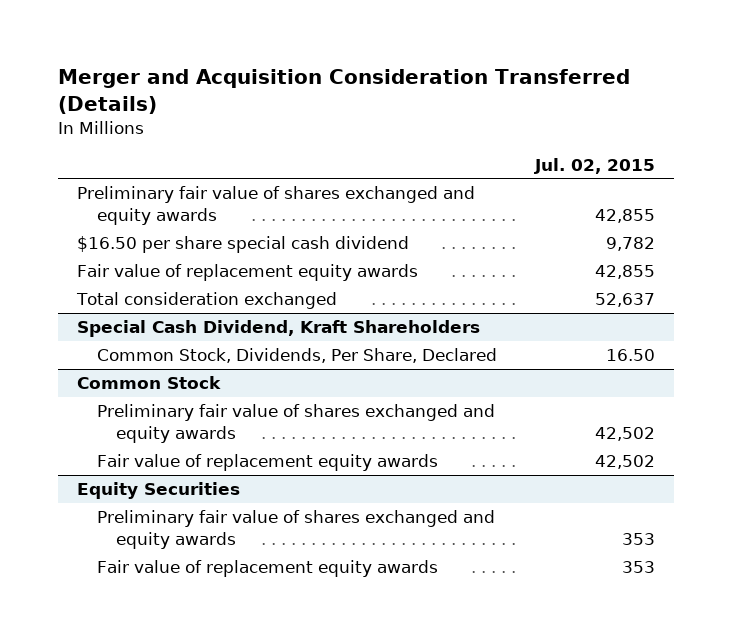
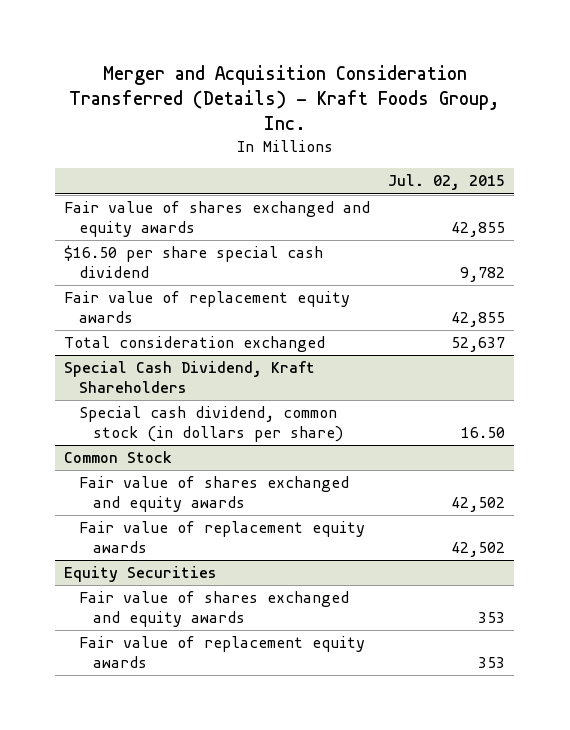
- Merger and Acquisition Consideration Transferred (Details)
+ Merger and Acquisition Consideration Transferred (Details) - Kraft Foods Group, Inc.
- Preliminary fair value of shares exchanged and equity awards | 42,855
+ Fair value of shares exchanged and equity awards | 42,855
@ Special Cash Dividend, Kraft Shareholders
- Common Stock, Dividends, Per Share, Declared | 16.50
+ Special cash dividend, common stock (in dollars per share) | 16.50
@ Common Stock
- Preliminary fair value of shares exchanged and equity awards | 42,502
+ Fair value of shares exchanged and equity awards | 42,502
@ Equity Securities
- Preliminary fair value of shares exchanged and equity awards | 353
+ Fair value of shares exchanged and equity awards | 353

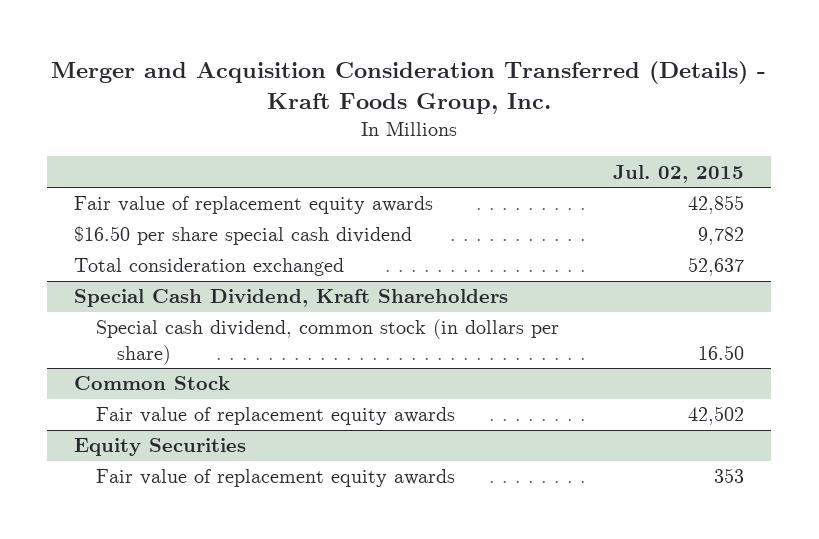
- Fair value of shares exchanged and equity awards | 42,855
moved down: $16.50 per share special cash dividend | 9,782
@ Common Stock
- Fair value of shares exchanged and equity awards | 42,502
@ Equity Securities
- Fair value of shares exchanged and equity awards | 353

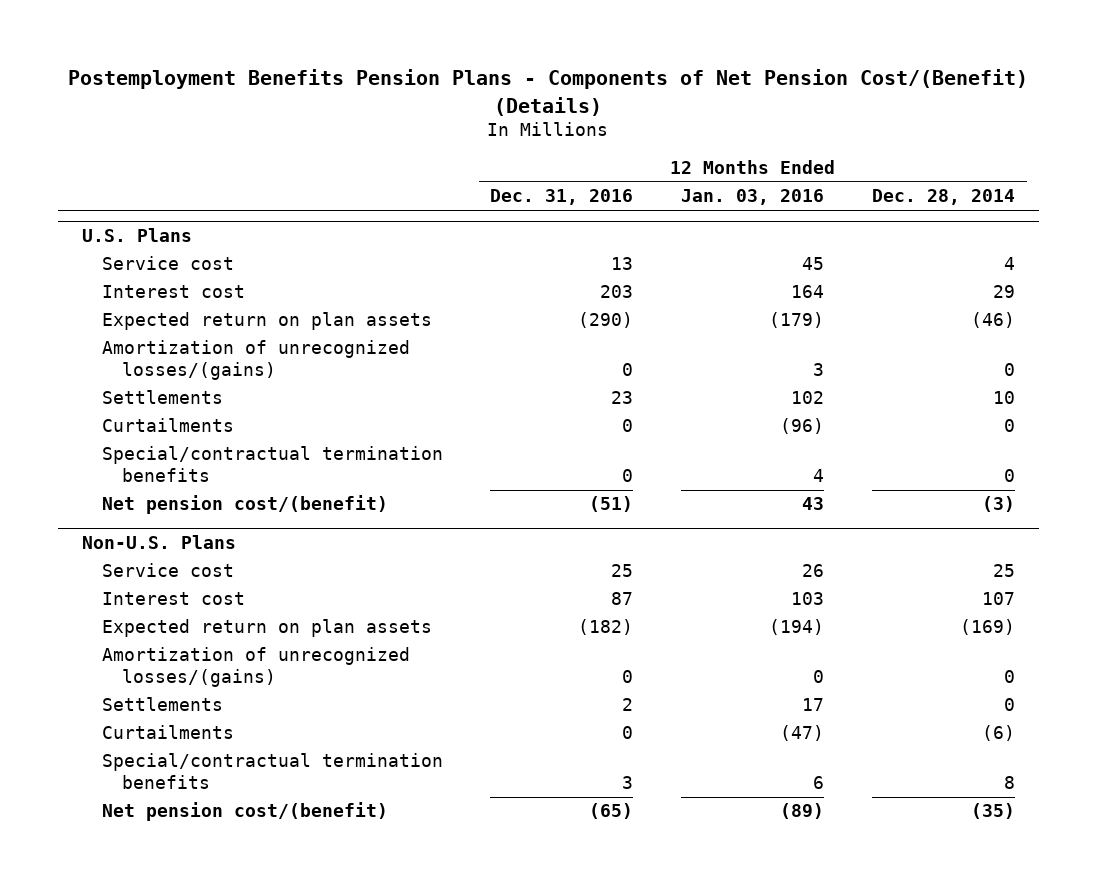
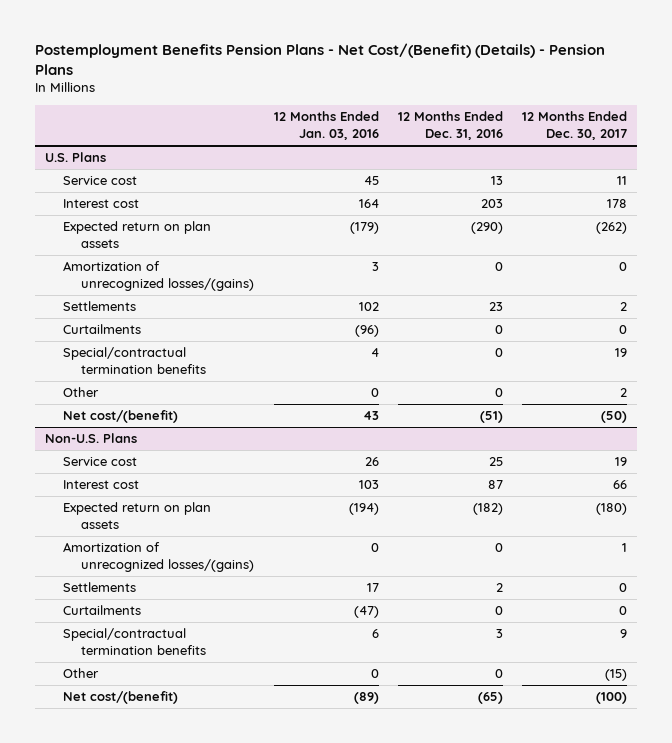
- Postemployment Benefits Pension Plans - Components of Net Pension Cost/(Benefit) (Details)
+ Postemployment Benefits Pension Plans - Net Cost/(Benefit) (Details) - Pension Plans
- | 12 Months Ended Dec. 31, 2016 | 12 Months Ended Jan. 03, 2016 | 12 Months Ended Dec. 28, 2014
+ | 12 Months Ended Jan. 03, 2016 | 12 Months Ended Dec. 31, 2016 | 12 Months Ended Dec. 30, 2017
@ U.S. Plans
- Net pension cost/(benefit) | (51) | 43 | (3)
+ Other | 0 | 0 | 2
+ Net cost/(benefit) | 43 | (51) | (50)
@ Non-U.S. Plans
- Net pension cost/(benefit) | (65) | (89) | (35)
+ Other | 0 | 0 | (15)
+ Net cost/(benefit) | (89) | (65) | (100)

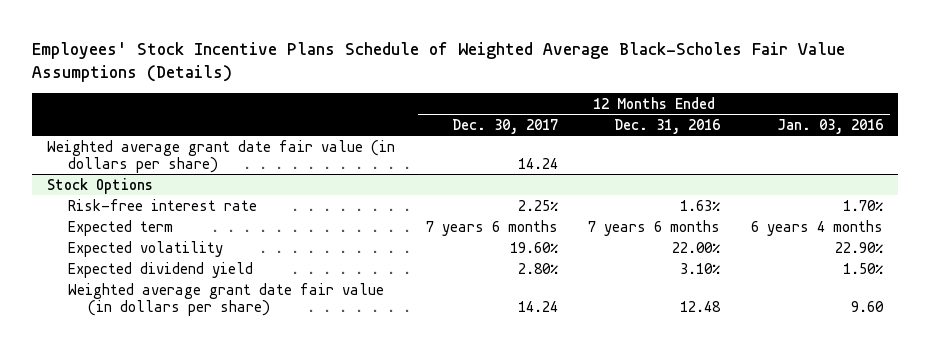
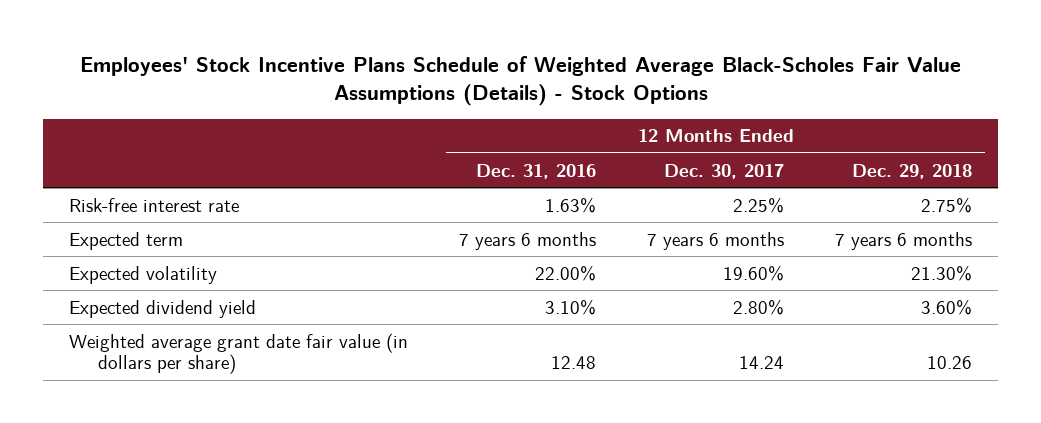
- Employees' Stock Incentive Plans Schedule of Weighted Average Black-Scholes Fair Value Assumptions (Details)
+ Employees' Stock Incentive Plans Schedule of Weighted Average Black-Scholes Fair Value Assumptions (Details) - Stock Options
- | 12 Months Ended Dec. 30, 2017 | 12 Months Ended Dec. 31, 2016 | 12 Months Ended Jan. 03, 2016
+ | 12 Months Ended Dec. 31, 2016 | 12 Months Ended Dec. 30, 2017 | 12 Months Ended Dec. 29, 2018
- Weighted average grant date fair value (in dollars per share) | 14.24 | |
- Stock Options

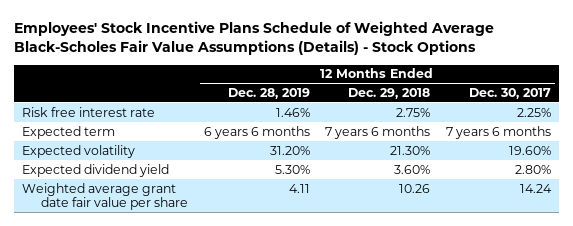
- | 12 Months Ended Dec. 31, 2016 | 12 Months Ended Dec. 30, 2017 | 12 Months Ended Dec. 29, 2018
+ | 12 Months Ended Dec. 28, 2019 | 12 Months Ended Dec. 29, 2018 | 12 Months Ended Dec. 30, 2017
- Risk-free interest rate | 1.63% | 2.25% | 2.75%
+ Risk free interest rate | 1.46% | 2.75% | 2.25%
- Weighted average grant date fair value (in dollars per share) | 12.48 | 14.24 | 10.26
+ Weighted average grant date fair value per share | 4.11 | 10.26 | 14.24

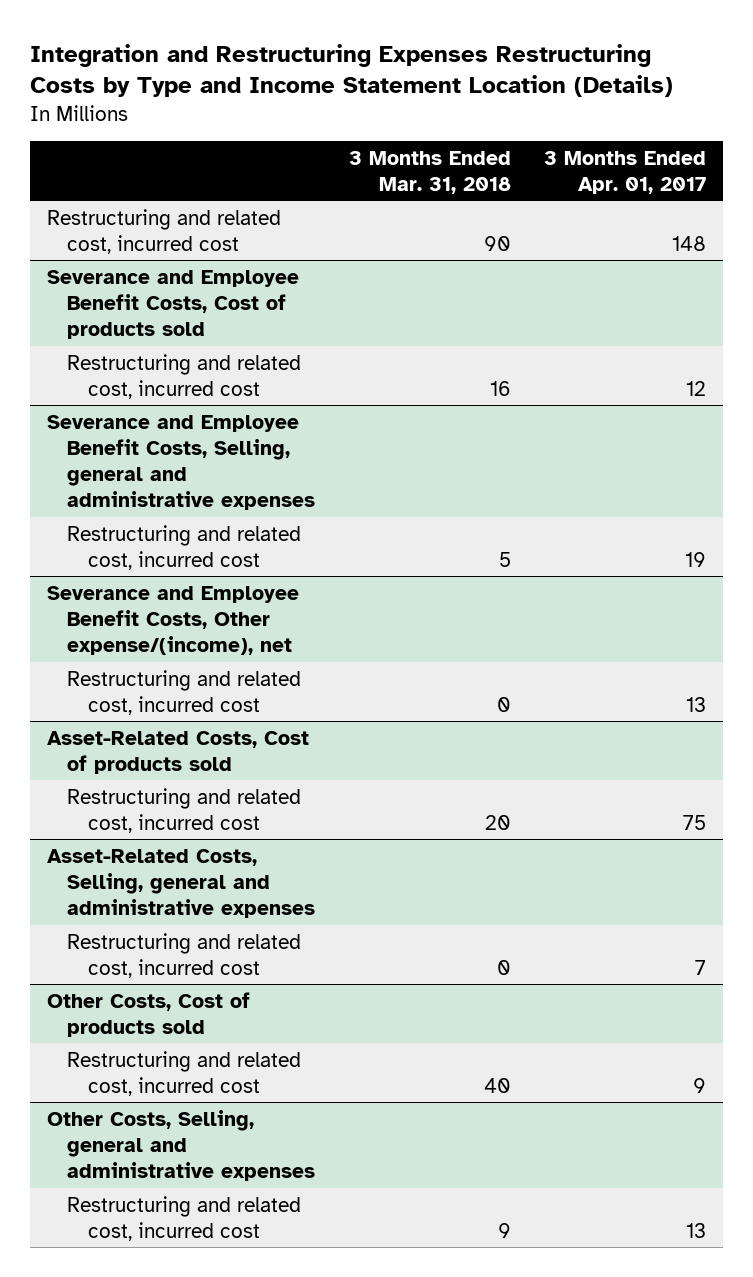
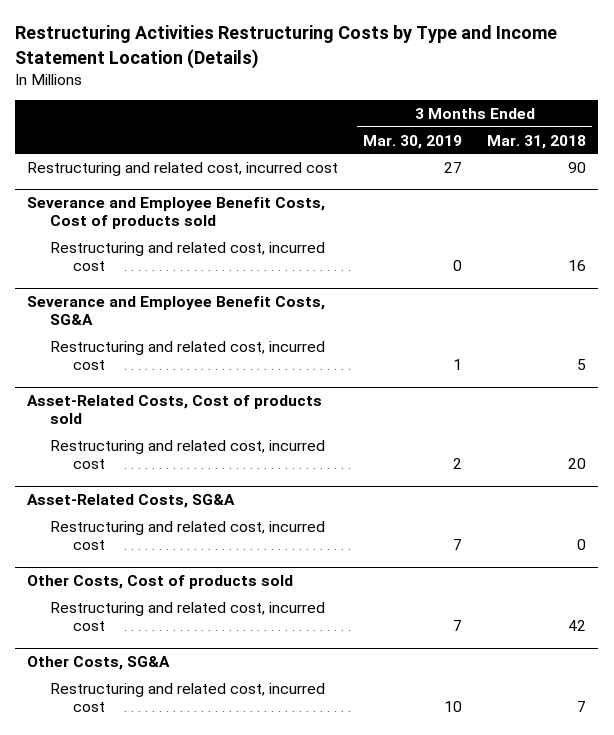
- Integration and Restructuring Expenses Restructuring Costs by Type and Income Statement Location (Details)
+ Restructuring Activities Restructuring Costs by Type and Income Statement Location (Details)
- | 3 Months Ended Mar. 31, 2018 | 3 Months Ended Apr. 01, 2017
+ | 3 Months Ended Mar. 30, 2019 | 3 Months Ended Mar. 31, 2018
- Severance and Employee Benefit Costs, Selling, general and administrative expenses
+ Severance and Employee Benefit Costs, SG&A
- Severance and Employee Benefit Costs, Other expense/(income), net
- Restructuring and related cost, incurred cost | 0 | 13
- Asset-Related Costs, Selling, general and administrative expenses
+ Asset-Related Costs, SG&A
@ Other Costs, Cost of products sold
- Restructuring and related cost, incurred cost | 40 | 9
- Other Costs, Selling, general and administrative expenses
- Restructuring and related cost, incurred cost | 9 | 13
@ Other Costs, Cost of products sold
+ Restructuring and related cost, incurred cost | 7 | 42
+ Other Costs, SG&A
+ Restructuring and related cost, incurred cost | 10 | 7

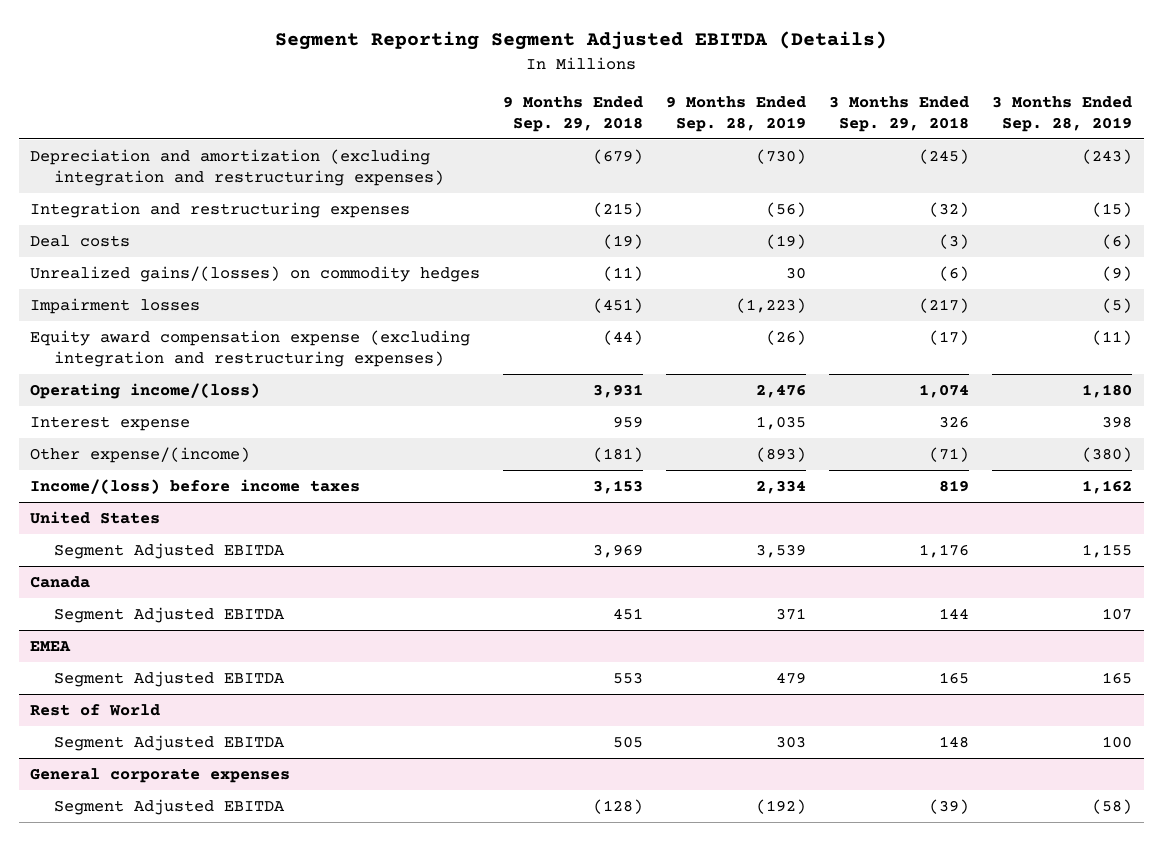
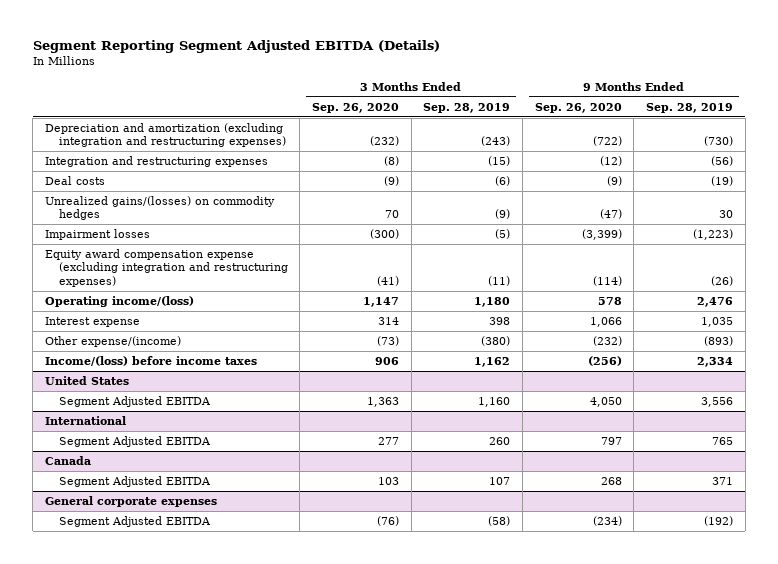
- | 9 Months Ended Sep. 29, 2018 | 9 Months Ended Sep. 28, 2019 | 3 Months Ended Sep. 29, 2018 | 3 Months Ended Sep. 28, 2019
+ | 3 Months Ended Sep. 26, 2020 | 3 Months Ended Sep. 28, 2019 | 9 Months Ended Sep. 26, 2020 | 9 Months Ended Sep. 28, 2019
@ United States
- Segment Adjusted EBITDA | 3,969 | 3,539 | 1,176 | 1,155
+ Segment Adjusted EBITDA | 1,363 | 1,160 | 4,050 | 3,556
+ International
+ Segment Adjusted EBITDA | 277 | 260 | 797 | 765
- EMEA
- Segment Adjusted EBITDA | 553 | 479 | 165 | 165
- Rest of World
- Segment Adjusted EBITDA | 505 | 303 | 148 | 100

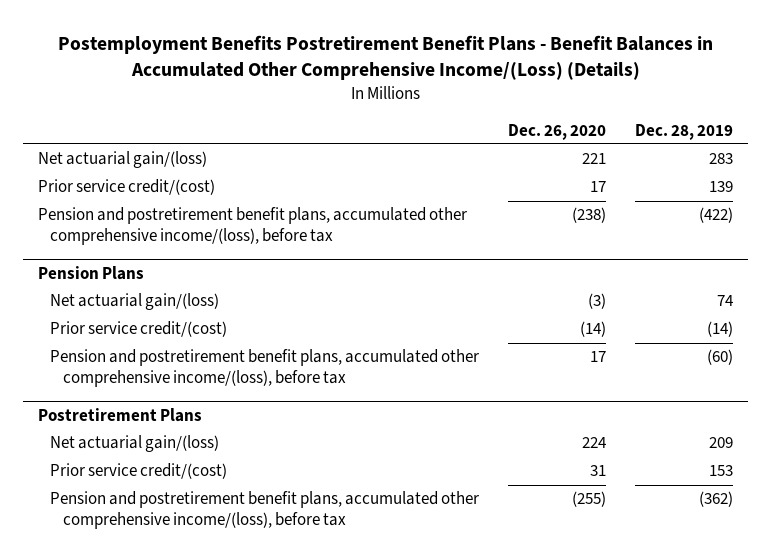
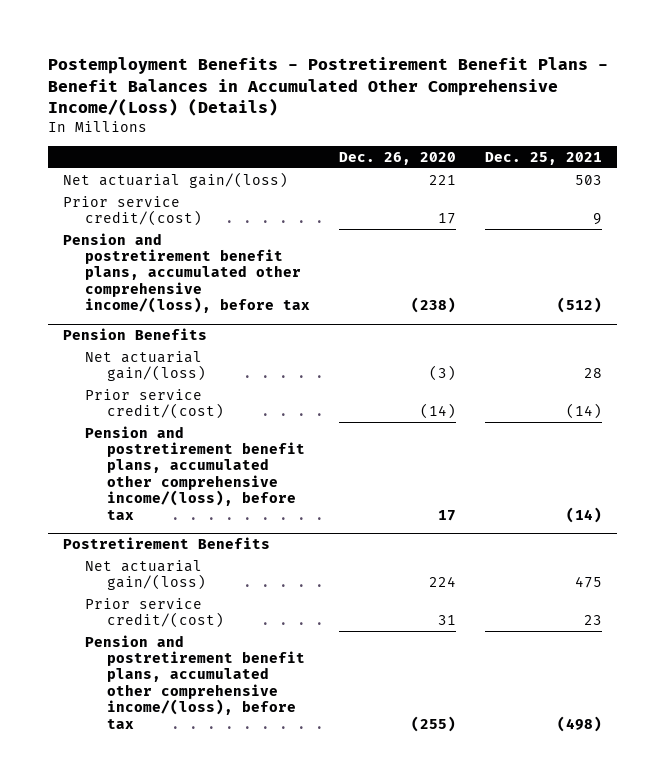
- Postemployment Benefits Postretirement Benefit Plans - Benefit Balances in Accumulated Other Comprehensive Income/(Loss) (Details)
+ Postemployment Benefits - Postretirement Benefit Plans - Benefit Balances in Accumulated Other Comprehensive Income/(Loss) (Details)
- | Dec. 26, 2020 | Dec. 28, 2019
+ | Dec. 26, 2020 | Dec. 25, 2021
- Pension Plans
+ Pension Benefits
- Postretirement Plans
+ Postretirement Benefits

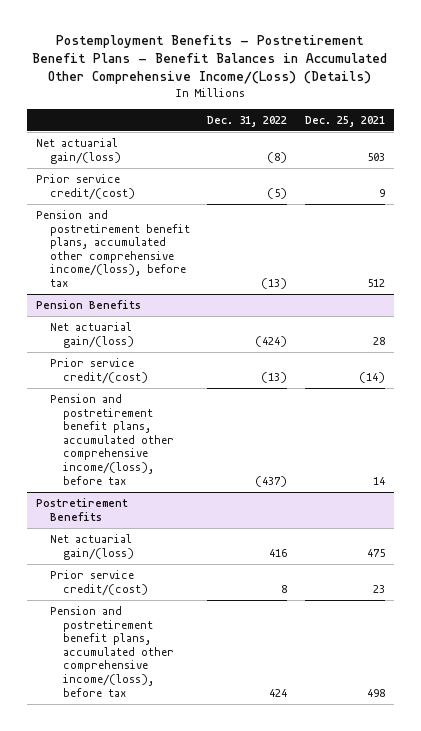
- | Dec. 26, 2020 | Dec. 25, 2021
+ | Dec. 31, 2022 | Dec. 25, 2021
- Pension and postretirement benefit plans, accumulated other comprehensive income/(loss), before tax | (238) | (512)
+ Pension and postretirement benefit plans, accumulated other comprehensive income/(loss), before tax | (13) | 512
@ Pension Benefits
- Pension and postretirement benefit plans, accumulated other comprehensive income/(loss), before tax | 17 | (14)
+ Pension and postretirement benefit plans, accumulated other comprehensive income/(loss), before tax | (437) | 14
@ Postretirement Benefits
- Pension and postretirement benefit plans, accumulated other comprehensive income/(loss), before tax | (255) | (498)
+ Pension and postretirement benefit plans, accumulated other comprehensive income/(loss), before tax | 424 | 498

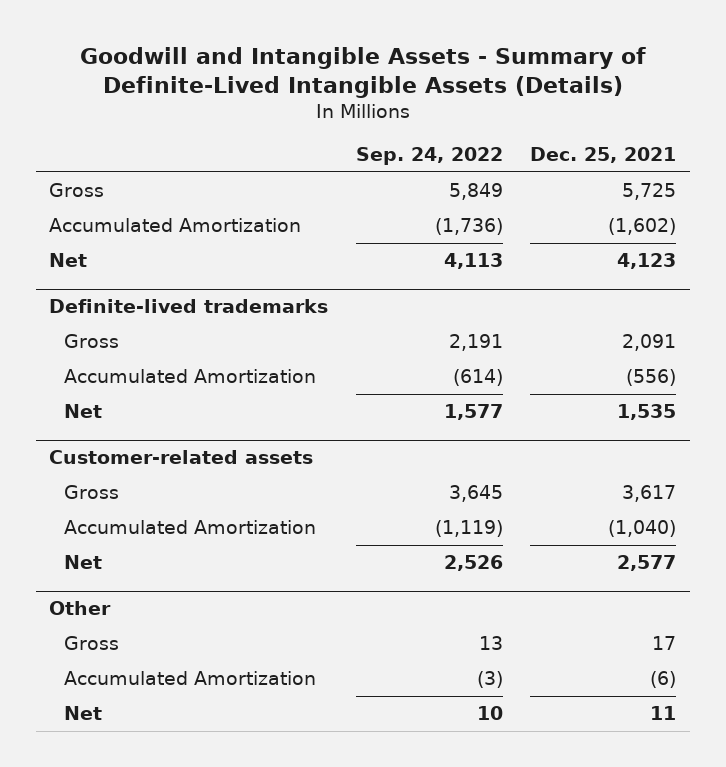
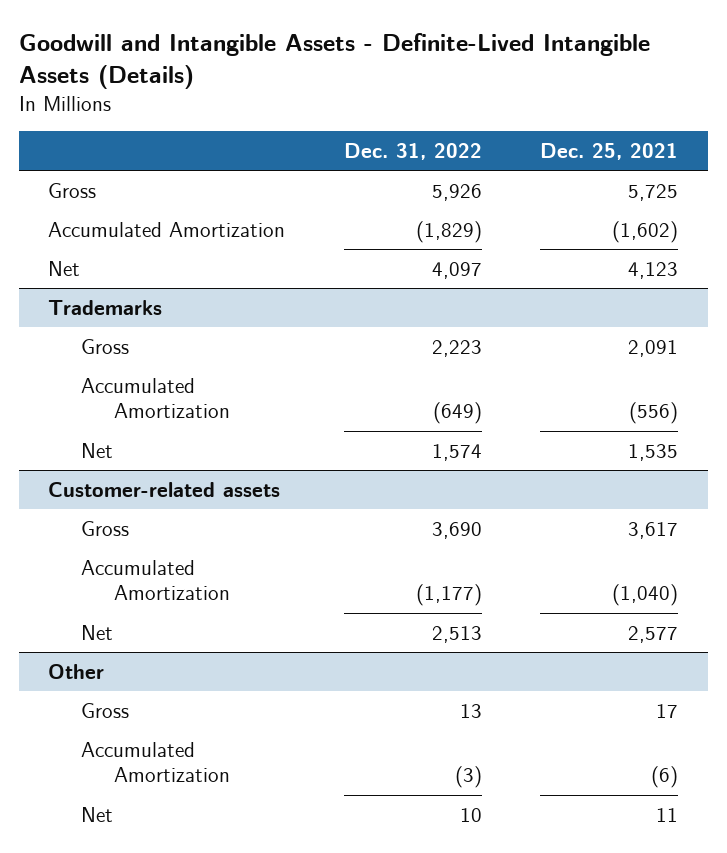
- Goodwill and Intangible Assets - Summary of Definite-Lived Intangible Assets (Details)
+ Goodwill and Intangible Assets - Definite-Lived Intangible Assets (Details)
- | Sep. 24, 2022 | Dec. 25, 2021
+ | Dec. 31, 2022 | Dec. 25, 2021
- Definite-lived trademarks
+ Trademarks

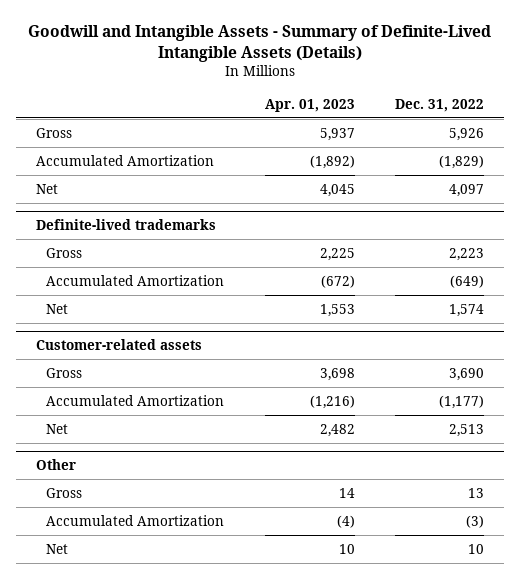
- Goodwill and Intangible Assets - Definite-Lived Intangible Assets (Details)
+ Goodwill and Intangible Assets - Summary of Definite-Lived Intangible Assets (Details)
- | Dec. 31, 2022 | Dec. 25, 2021
+ | Apr. 01, 2023 | Dec. 31, 2022
- Trademarks
+ Definite-lived trademarks

